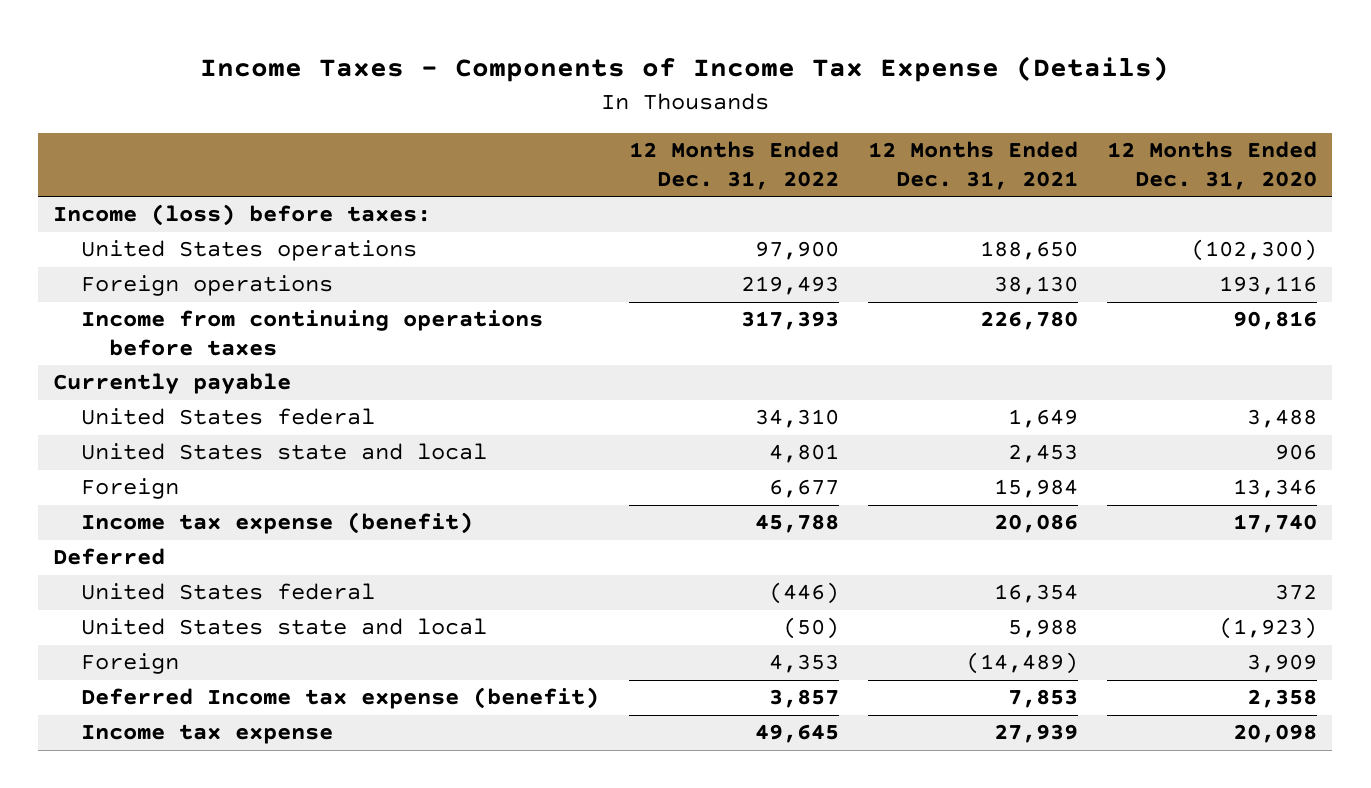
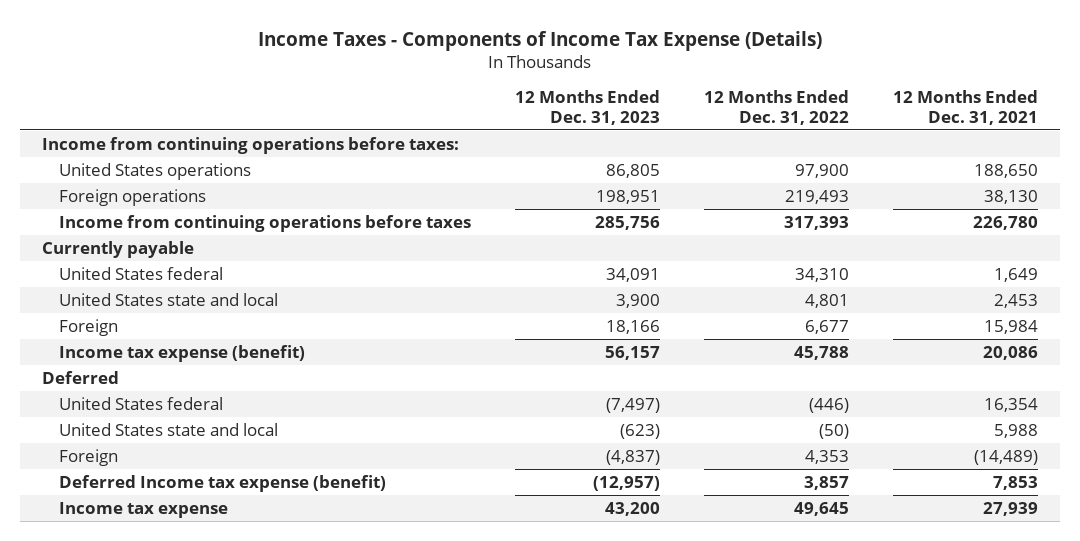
- | 12 Months Ended Dec. 31, 2022 | 12 Months Ended Dec. 31, 2021 | 12 Months Ended Dec. 31, 2020
+ | 12 Months Ended Dec. 31, 2023 | 12 Months Ended Dec. 31, 2022 | 12 Months Ended Dec. 31, 2021
- Income (loss) before taxes:
+ Income from continuing operations before taxes:

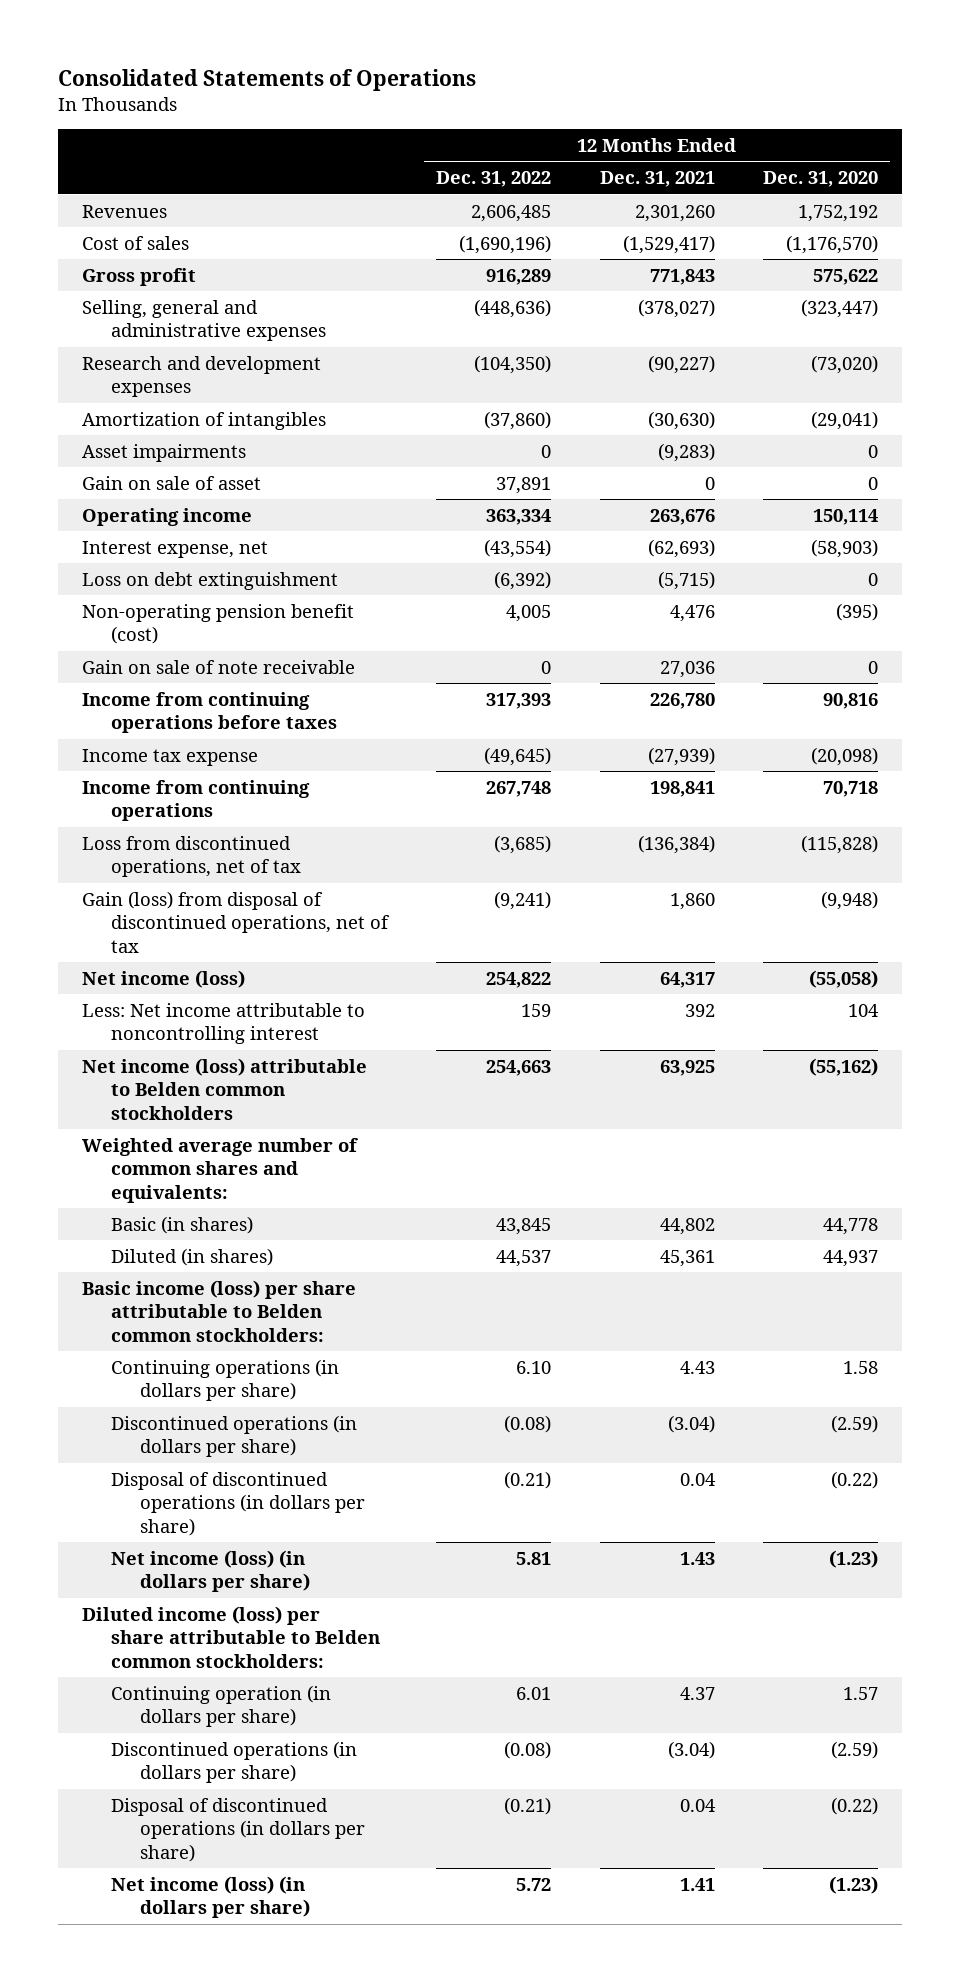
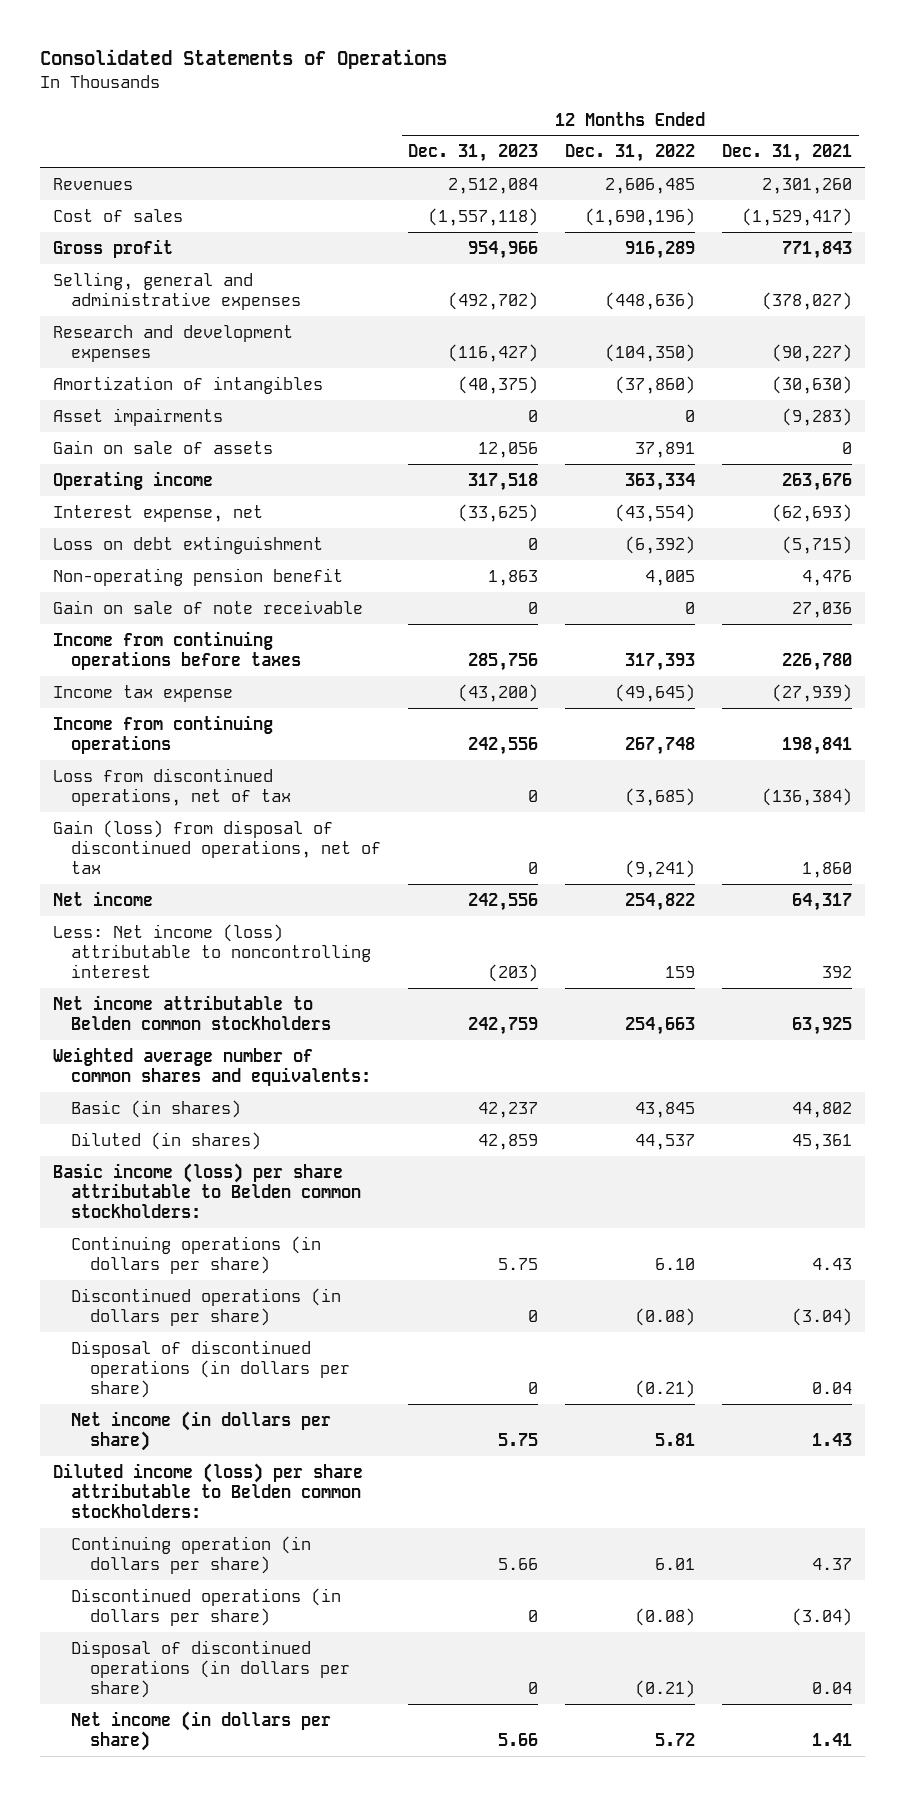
- | 12 Months Ended Dec. 31, 2022 | 12 Months Ended Dec. 31, 2021 | 12 Months Ended Dec. 31, 2020
+ | 12 Months Ended Dec. 31, 2023 | 12 Months Ended Dec. 31, 2022 | 12 Months Ended Dec. 31, 2021
- Gain on sale of asset | 37,891 | 0 | 0
+ Gain on sale of assets | 12,056 | 37,891 | 0
- Non-operating pension benefit (cost) | 4,005 | 4,476 | (395)
+ Non-operating pension benefit | 1,863 | 4,005 | 4,476
- Net income (loss) | 254,822 | 64,317 | (55,058)
- Less: Net income attributable to noncontrolling interest | 159 | 392 | 104
- Net income (loss) attributable to Belden common stockholders | 254,663 | 63,925 | (55,162)
+ Net income | 242,556 | 254,822 | 64,317
+ Less: Net income (loss) attributable to noncontrolling interest | (203) | 159 | 392
+ Net income attributable to Belden common stockholders | 242,759 | 254,663 | 63,925
- Net income (loss) (in dollars per share) | 5.81 | 1.43 | (1.23)
+ Net income (in dollars per share) | 5.75 | 5.81 | 1.43
- Net income (loss) (in dollars per share) | 5.72 | 1.41 | (1.23)
+ Net income (in dollars per share) | 5.66 | 5.72 | 1.41

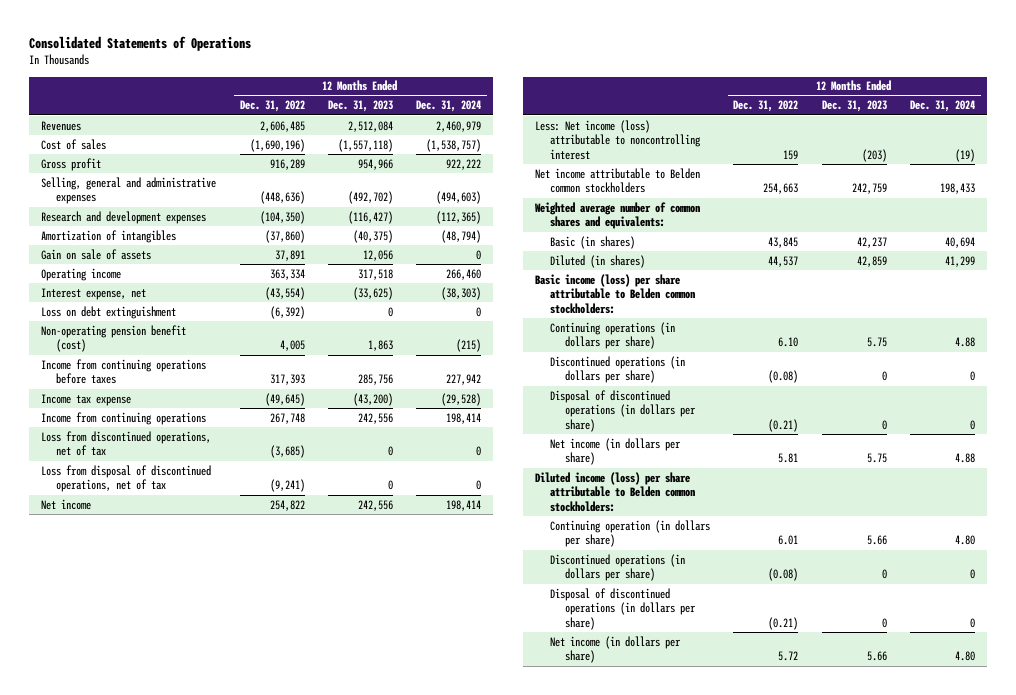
- | 12 Months Ended Dec. 31, 2023 | 12 Months Ended Dec. 31, 2022 | 12 Months Ended Dec. 31, 2021
+ | 12 Months Ended Dec. 31, 2022 | 12 Months Ended Dec. 31, 2023 | 12 Months Ended Dec. 31, 2024
- Asset impairments | 0 | 0 | (9,283)
- Non-operating pension benefit | 1,863 | 4,005 | 4,476
- Gain on sale of note receivable | 0 | 0 | 27,036
+ Non-operating pension benefit (cost) | 4,005 | 1,863 | (215)
- Gain (loss) from disposal of discontinued operations, net of tax | 0 | (9,241) | 1,860
+ Loss from disposal of discontinued operations, net of tax | (9,241) | 0 | 0

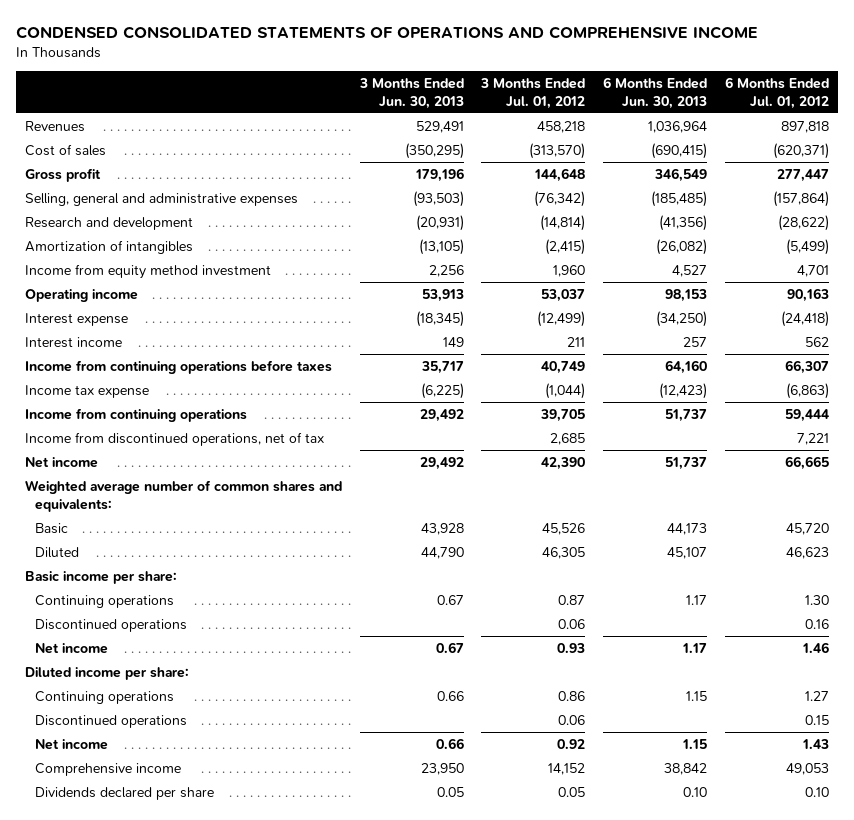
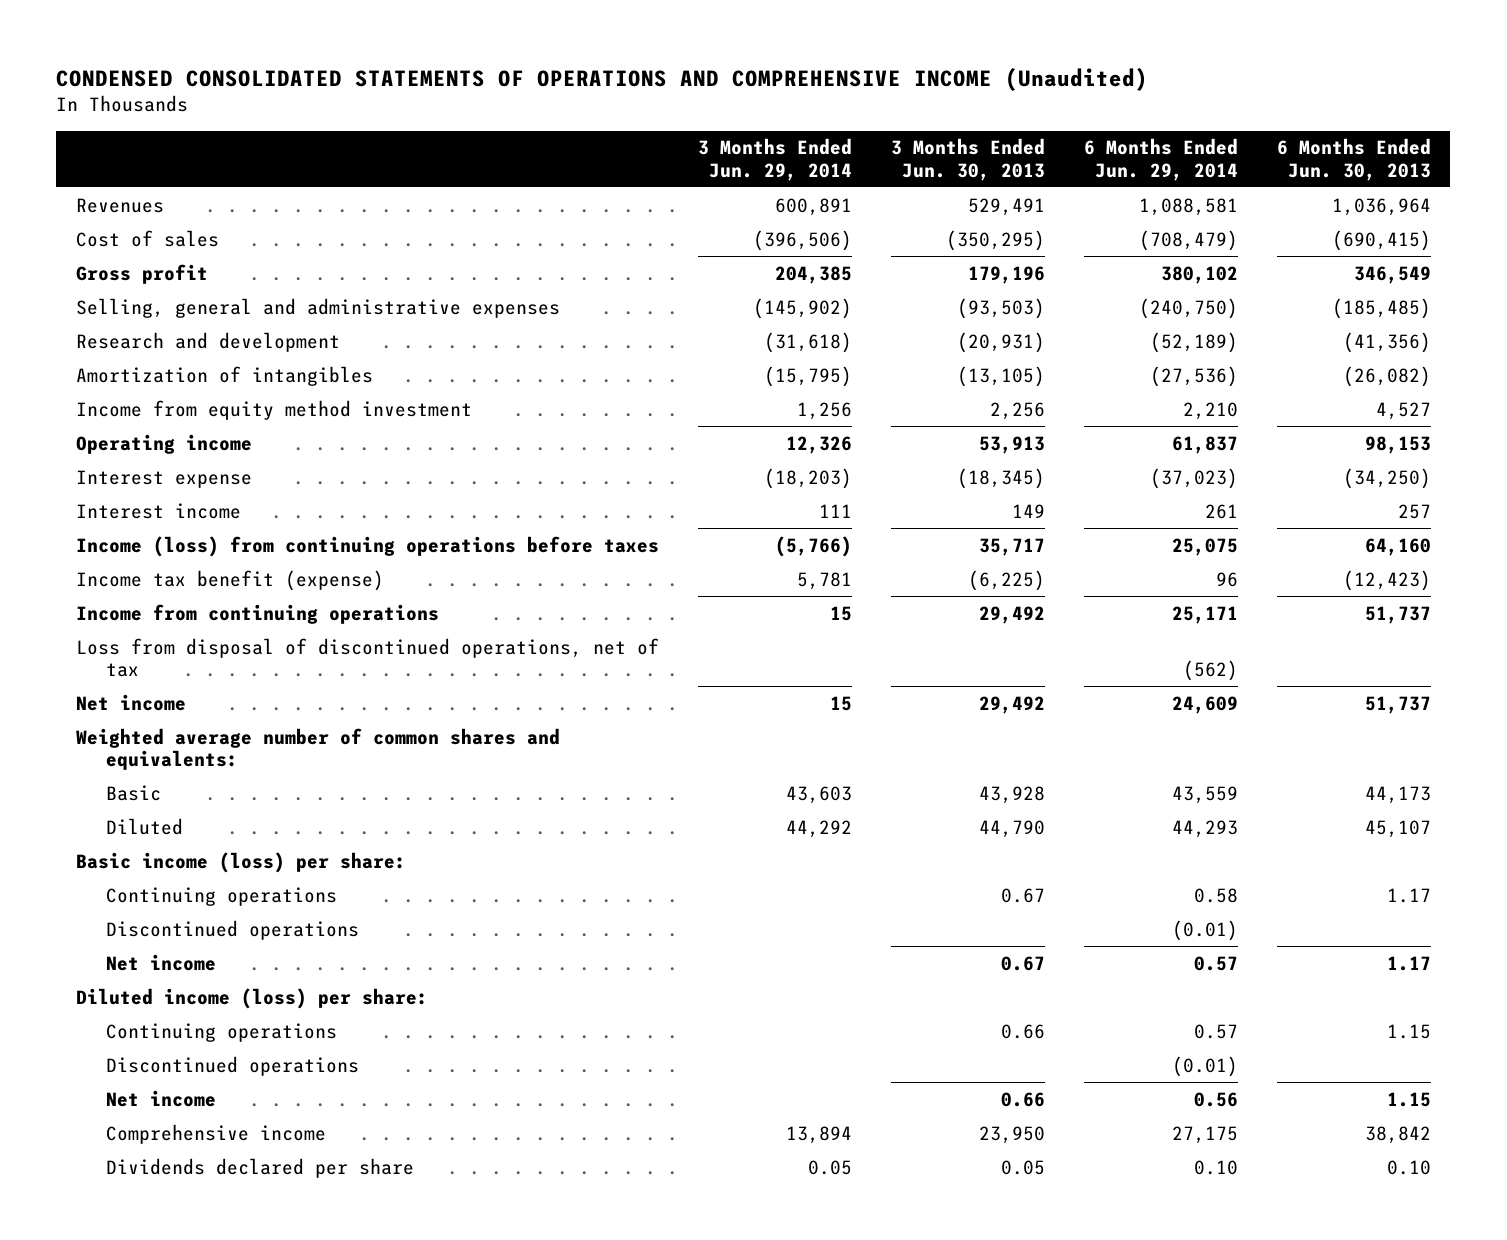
- CONDENSED CONSOLIDATED STATEMENTS OF OPERATIONS AND COMPREHENSIVE INCOME
+ CONDENSED CONSOLIDATED STATEMENTS OF OPERATIONS AND COMPREHENSIVE INCOME (Unaudited)
- | 3 Months Ended Jun. 30, 2013 | 3 Months Ended Jul. 01, 2012 | 6 Months Ended Jun. 30, 2013 | 6 Months Ended Jul. 01, 2012
+ | 3 Months Ended Jun. 29, 2014 | 3 Months Ended Jun. 30, 2013 | 6 Months Ended Jun. 29, 2014 | 6 Months Ended Jun. 30, 2013
- Income from continuing operations before taxes | 35,717 | 40,749 | 64,160 | 66,307
- Income tax expense | (6,225) | (1,044) | (12,423) | (6,863)
+ Income (loss) from continuing operations before taxes | (5,766) | 35,717 | 25,075 | 64,160
+ Income tax benefit (expense) | 5,781 | (6,225) | 96 | (12,423)
- Income from discontinued operations, net of tax | | 2,685 | | 7,221
+ Loss from disposal of discontinued operations, net of tax | | | (562) |
- Basic income per share:
+ Basic income (loss) per share:
- Diluted income per share:
+ Diluted income (loss) per share:

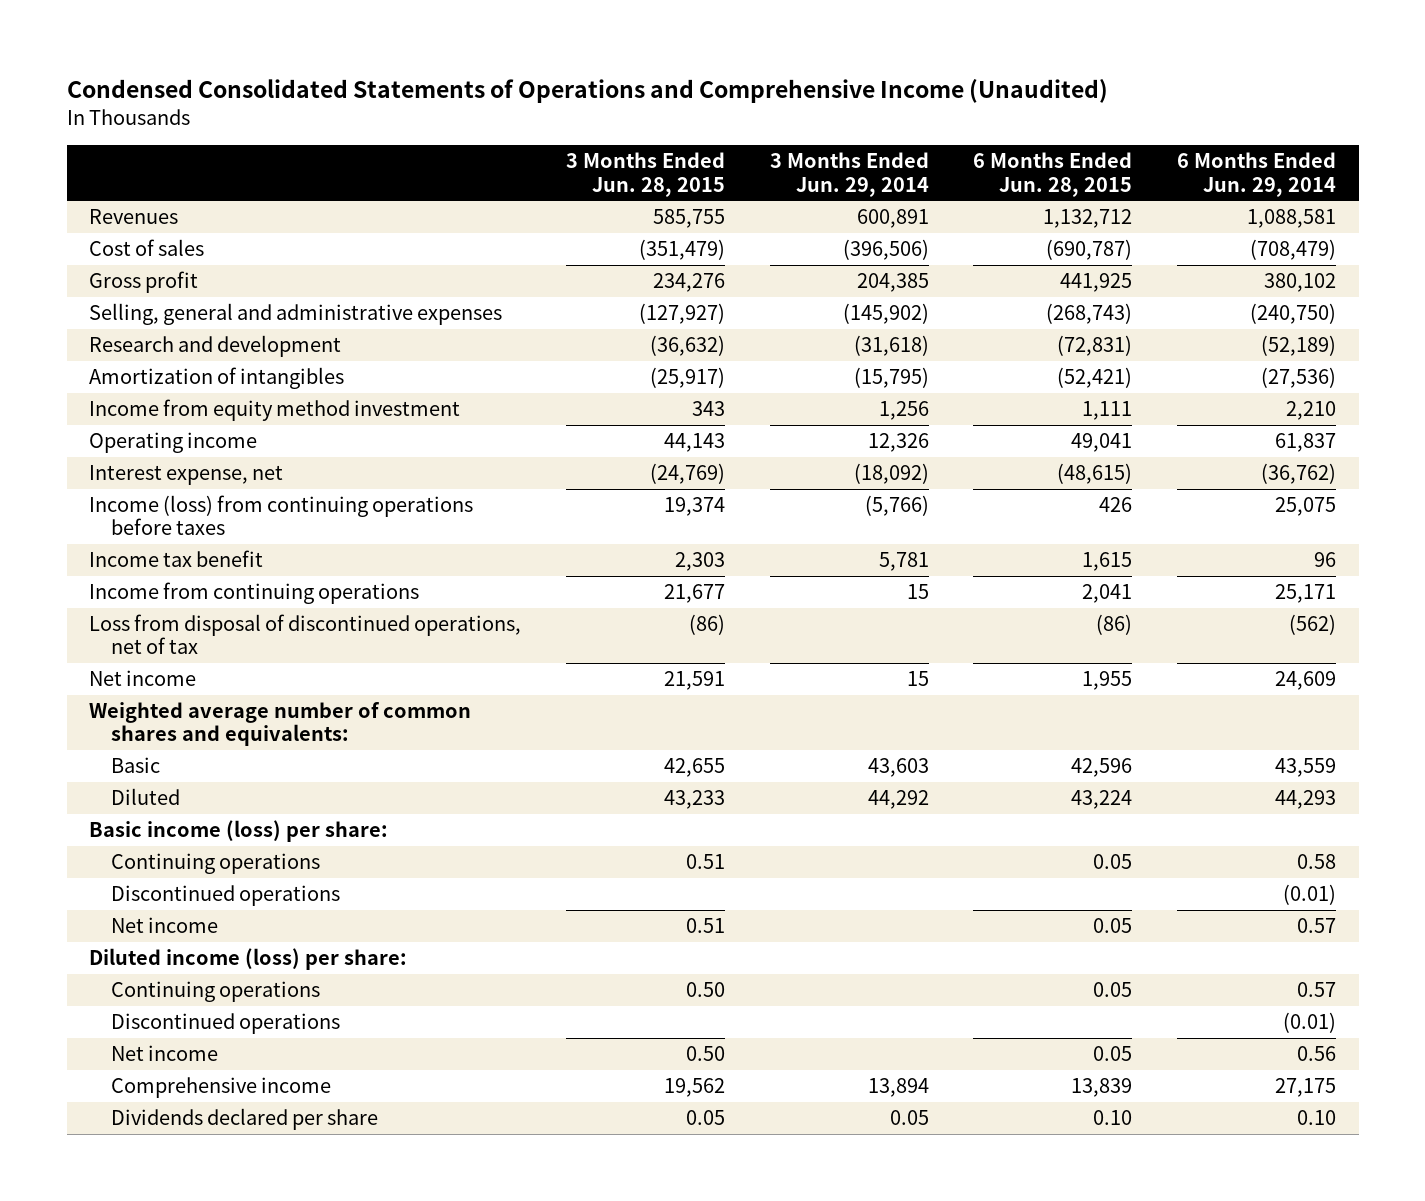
- CONDENSED CONSOLIDATED STATEMENTS OF OPERATIONS AND COMPREHENSIVE INCOME (Unaudited)
+ Condensed Consolidated Statements of Operations and Comprehensive Income (Unaudited)
- | 3 Months Ended Jun. 29, 2014 | 3 Months Ended Jun. 30, 2013 | 6 Months Ended Jun. 29, 2014 | 6 Months Ended Jun. 30, 2013
+ | 3 Months Ended Jun. 28, 2015 | 3 Months Ended Jun. 29, 2014 | 6 Months Ended Jun. 28, 2015 | 6 Months Ended Jun. 29, 2014
- Interest expense | (18,203) | (18,345) | (37,023) | (34,250)
- Interest income | 111 | 149 | 261 | 257
+ Interest expense, net | (24,769) | (18,092) | (48,615) | (36,762)
- Income tax benefit (expense) | 5,781 | (6,225) | 96 | (12,423)
+ Income tax benefit | 2,303 | 5,781 | 1,615 | 96

